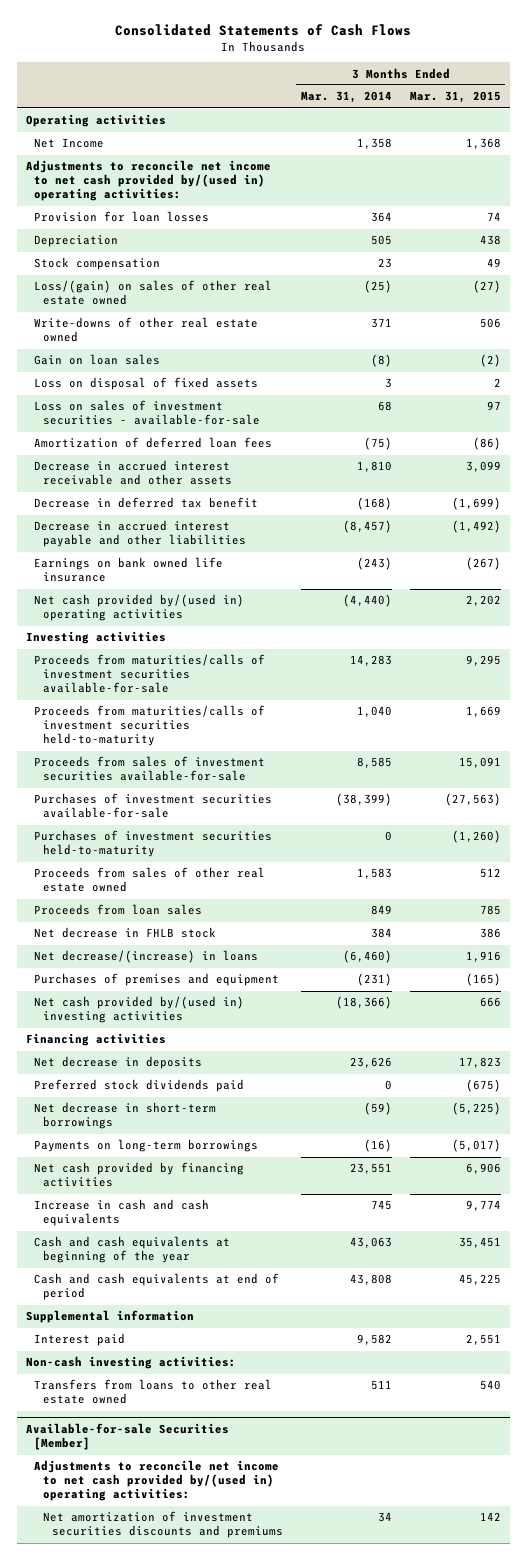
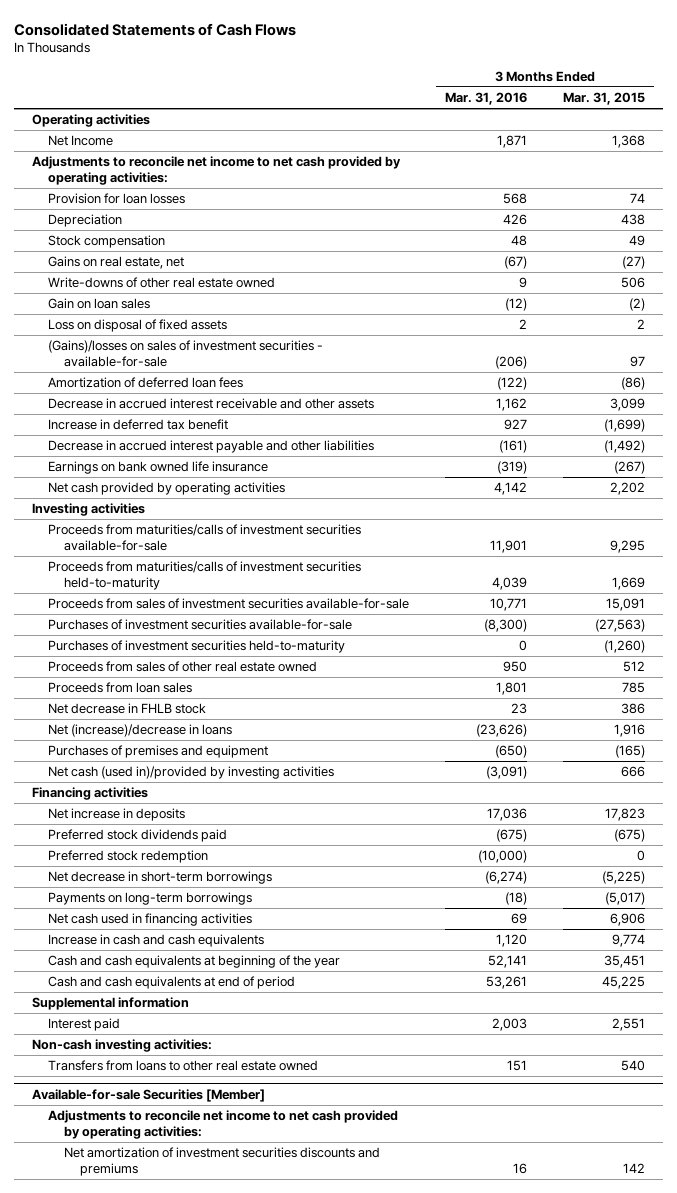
- | 3 Months Ended Mar. 31, 2014 | 3 Months Ended Mar. 31, 2015
+ | 3 Months Ended Mar. 31, 2016 | 3 Months Ended Mar. 31, 2015
- Adjustments to reconcile net income to net cash provided by/(used in) operating activities:
+ Adjustments to reconcile net income to net cash provided by operating activities:
- Loss/(gain) on sales of other real estate owned | (25) | (27)
+ Gains on real estate, net | (67) | (27)
- Loss on sales of investment securities - available-for-sale | 68 | 97
+ (Gains)/losses on sales of investment securities - available-for-sale | (206) | 97
- Decrease in deferred tax benefit | (168) | (1,699)
+ Increase in deferred tax benefit | 927 | (1,699)
- Net cash provided by/(used in) operating activities | (4,440) | 2,202
+ Net cash provided by operating activities | 4,142 | 2,202
- Net decrease/(increase) in loans | (6,460) | 1,916
+ Net (increase)/decrease in loans | (23,626) | 1,916
- Net cash provided by/(used in) investing activities | (18,366) | 666
+ Net cash (used in)/provided by investing activities | (3,091) | 666
- Net decrease in deposits | 23,626 | 17,823
+ Net increase in deposits | 17,036 | 17,823
+ Preferred stock redemption | (10,000) | 0
- Net cash provided by financing activities | 23,551 | 6,906
+ Net cash used in financing activities | 69 | 6,906
@ Available-for-sale Securities [Member]
- Adjustments to reconcile net income to net cash provided by/(used in) operating activities:
+ Adjustments to reconcile net income to net cash provided by operating activities:

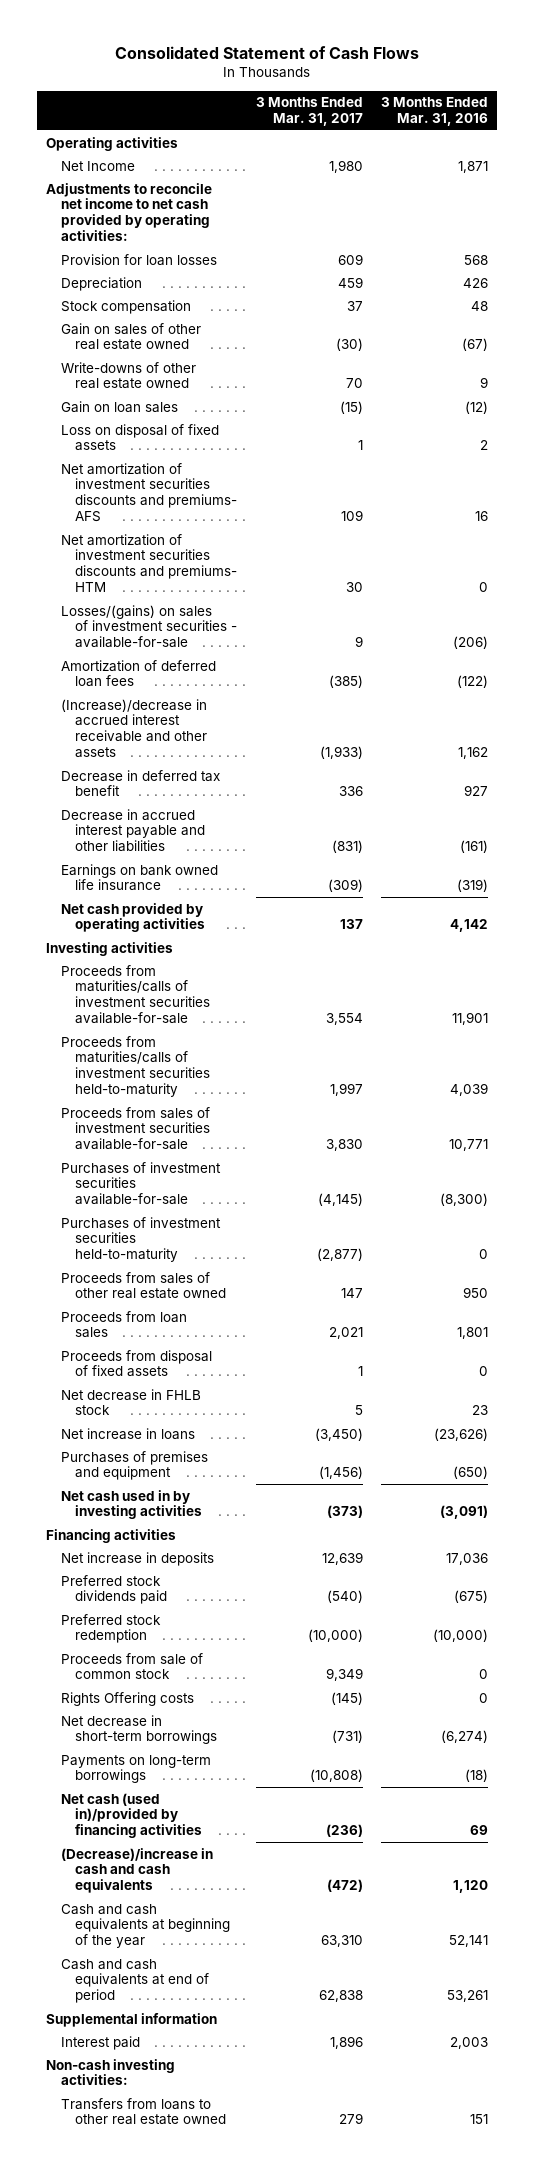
- Consolidated Statements of Cash Flows
+ Consolidated Statement of Cash Flows
- | 3 Months Ended Mar. 31, 2016 | 3 Months Ended Mar. 31, 2015
+ | 3 Months Ended Mar. 31, 2017 | 3 Months Ended Mar. 31, 2016
- Gains on real estate, net | (67) | (27)
+ Gain on sales of other real estate owned | (30) | (67)
- (Gains)/losses on sales of investment securities - available-for-sale | (206) | 97
+ Net amortization of investment securities discounts and premiums- AFS | 109 | 16
+ Net amortization of investment securities discounts and premiums- HTM | 30 | 0
+ Losses/(gains) on sales of investment securities - available-for-sale | 9 | (206)
- Decrease in accrued interest receivable and other assets | 1,162 | 3,099
- Increase in deferred tax benefit | 927 | (1,699)
+ (Increase)/decrease in accrued interest receivable and other assets | (1,933) | 1,162
+ Decrease in deferred tax benefit | 336 | 927
+ Proceeds from disposal of fixed assets | 1 | 0
- Net (increase)/decrease in loans | (23,626) | 1,916
+ Net increase in loans | (3,450) | (23,626)
- Net cash (used in)/provided by investing activities | (3,091) | 666
+ Net cash used in by investing activities | (373) | (3,091)
+ Proceeds from sale of common stock | 9,349 | 0
+ Rights Offering costs | (145) | 0
- Net cash used in financing activities | 69 | 6,906
- Increase in cash and cash equivalents | 1,120 | 9,774
+ Net cash (used in)/provided by financing activities | (236) | 69
+ (Decrease)/increase in cash and cash equivalents | (472) | 1,120
- Available-for-sale Securities [Member]
- Adjustments to reconcile net income to net cash provided by operating activities:
- Net amortization of investment securities discounts and premiums | 16 | 142

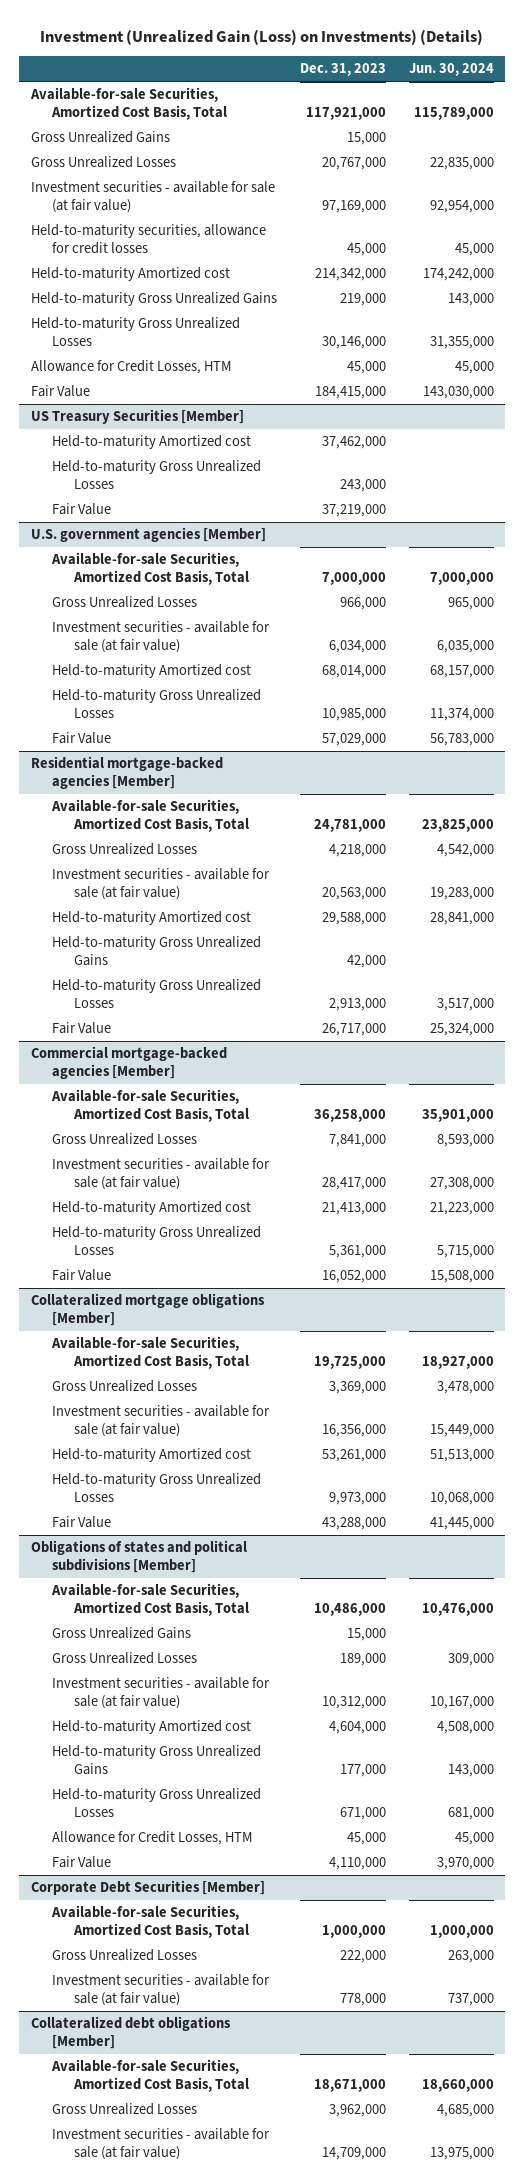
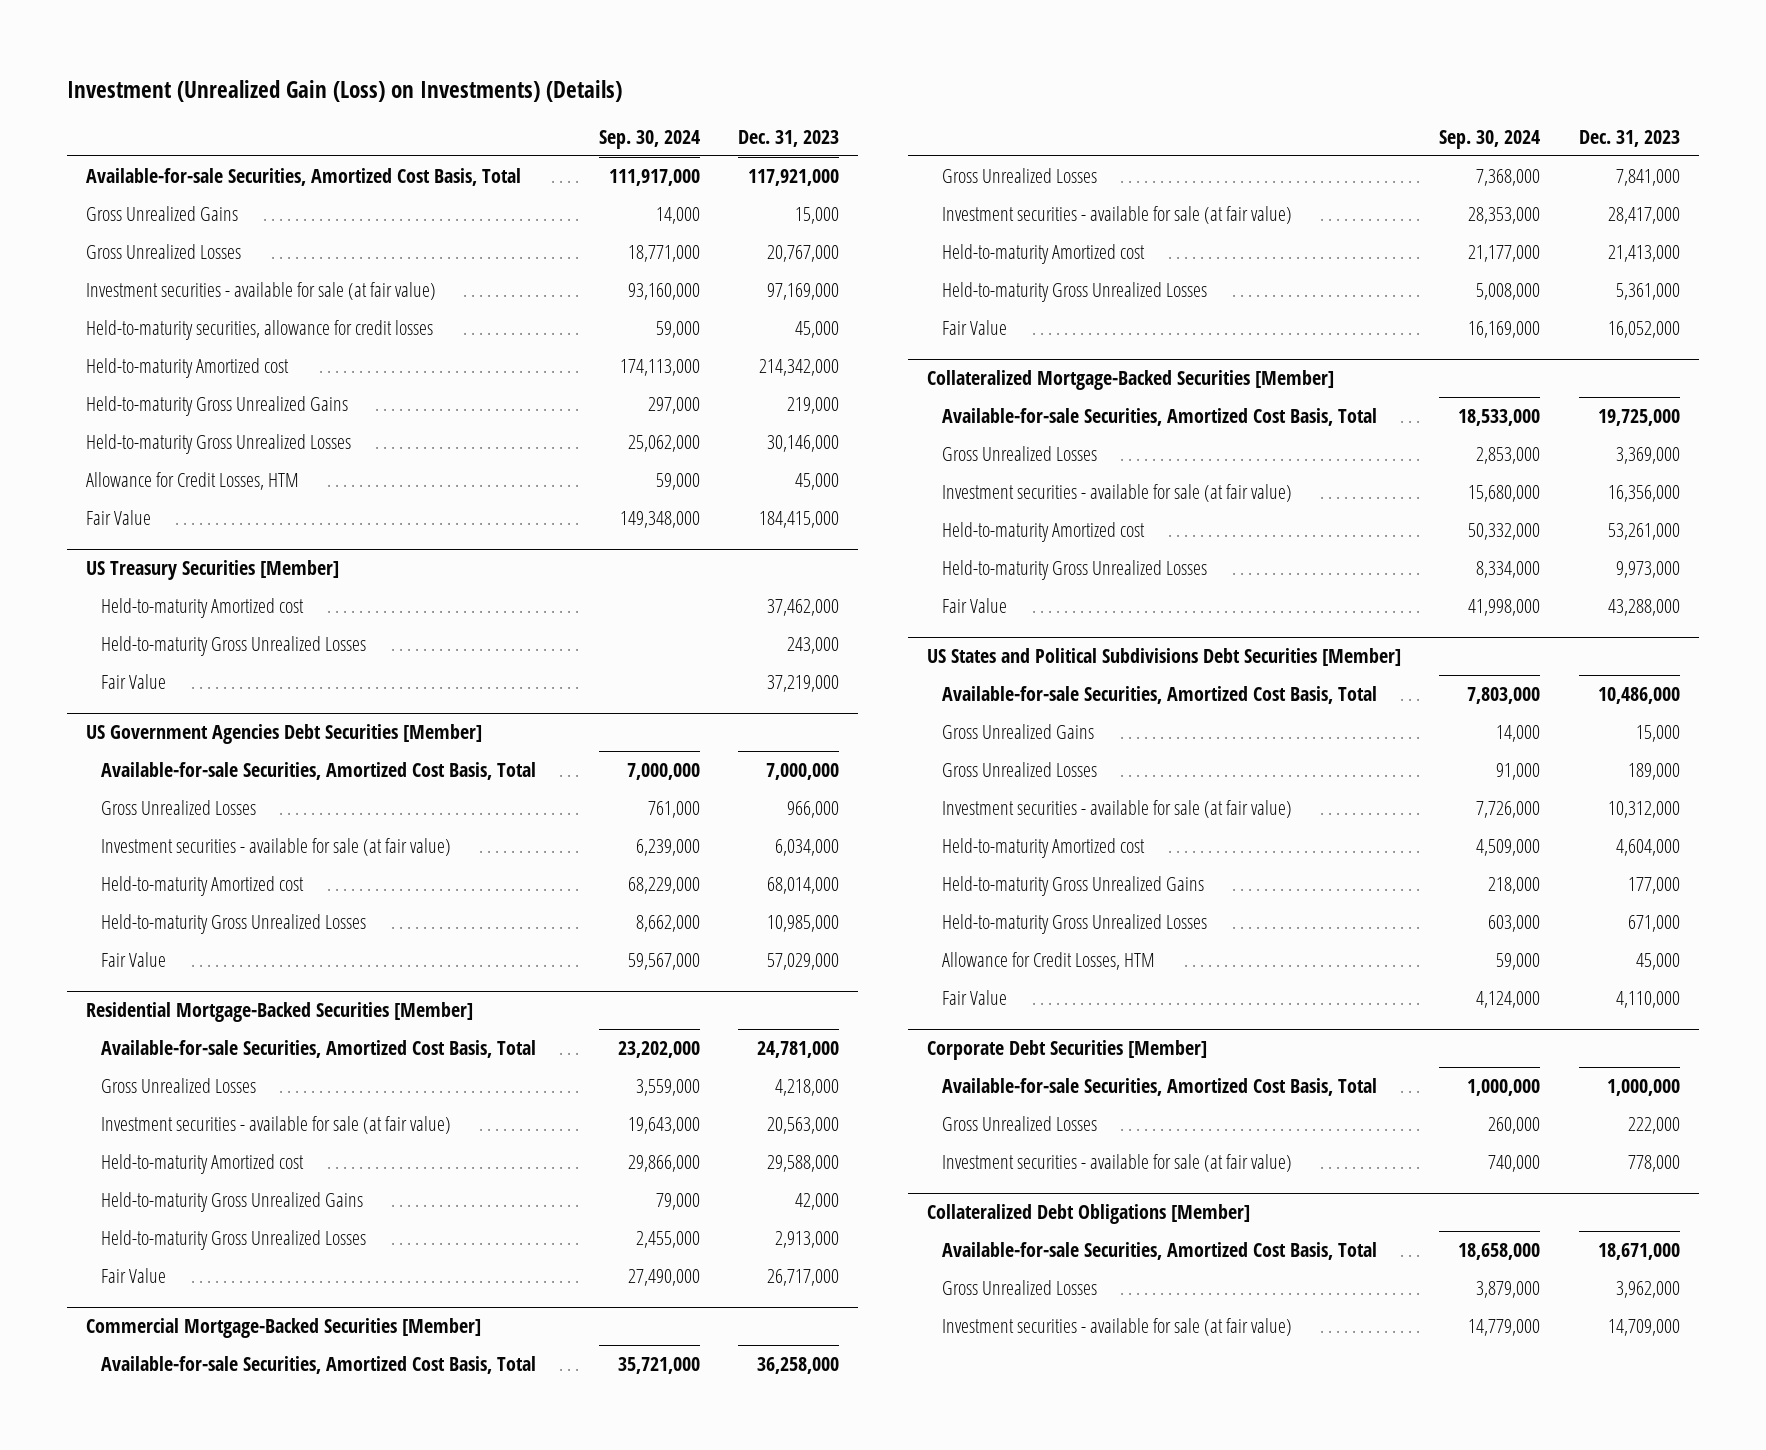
- | Dec. 31, 2023 | Jun. 30, 2024
+ | Sep. 30, 2024 | Dec. 31, 2023
- U.S. government agencies [Member]
+ US Government Agencies Debt Securities [Member]
- Residential mortgage-backed agencies [Member]
+ Residential Mortgage-Backed Securities [Member]
- Commercial mortgage-backed agencies [Member]
+ Commercial Mortgage-Backed Securities [Member]
- Collateralized mortgage obligations [Member]
+ Collateralized Mortgage-Backed Securities [Member]
- Obligations of states and political subdivisions [Member]
+ US States and Political Subdivisions Debt Securities [Member]
- Collateralized debt obligations [Member]
+ Collateralized Debt Obligations [Member]

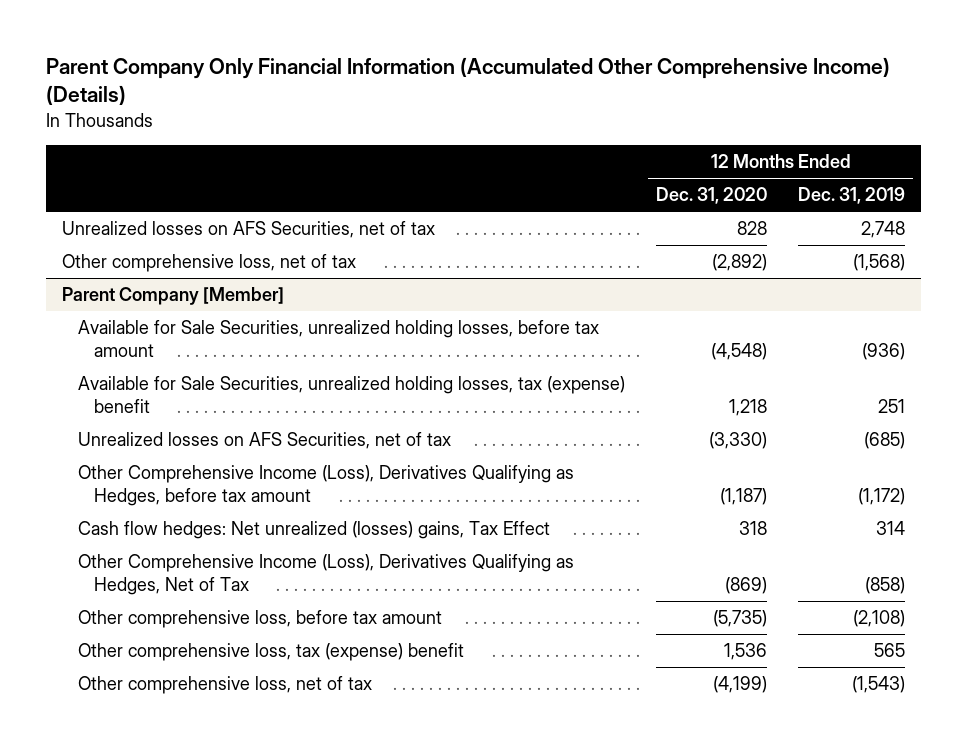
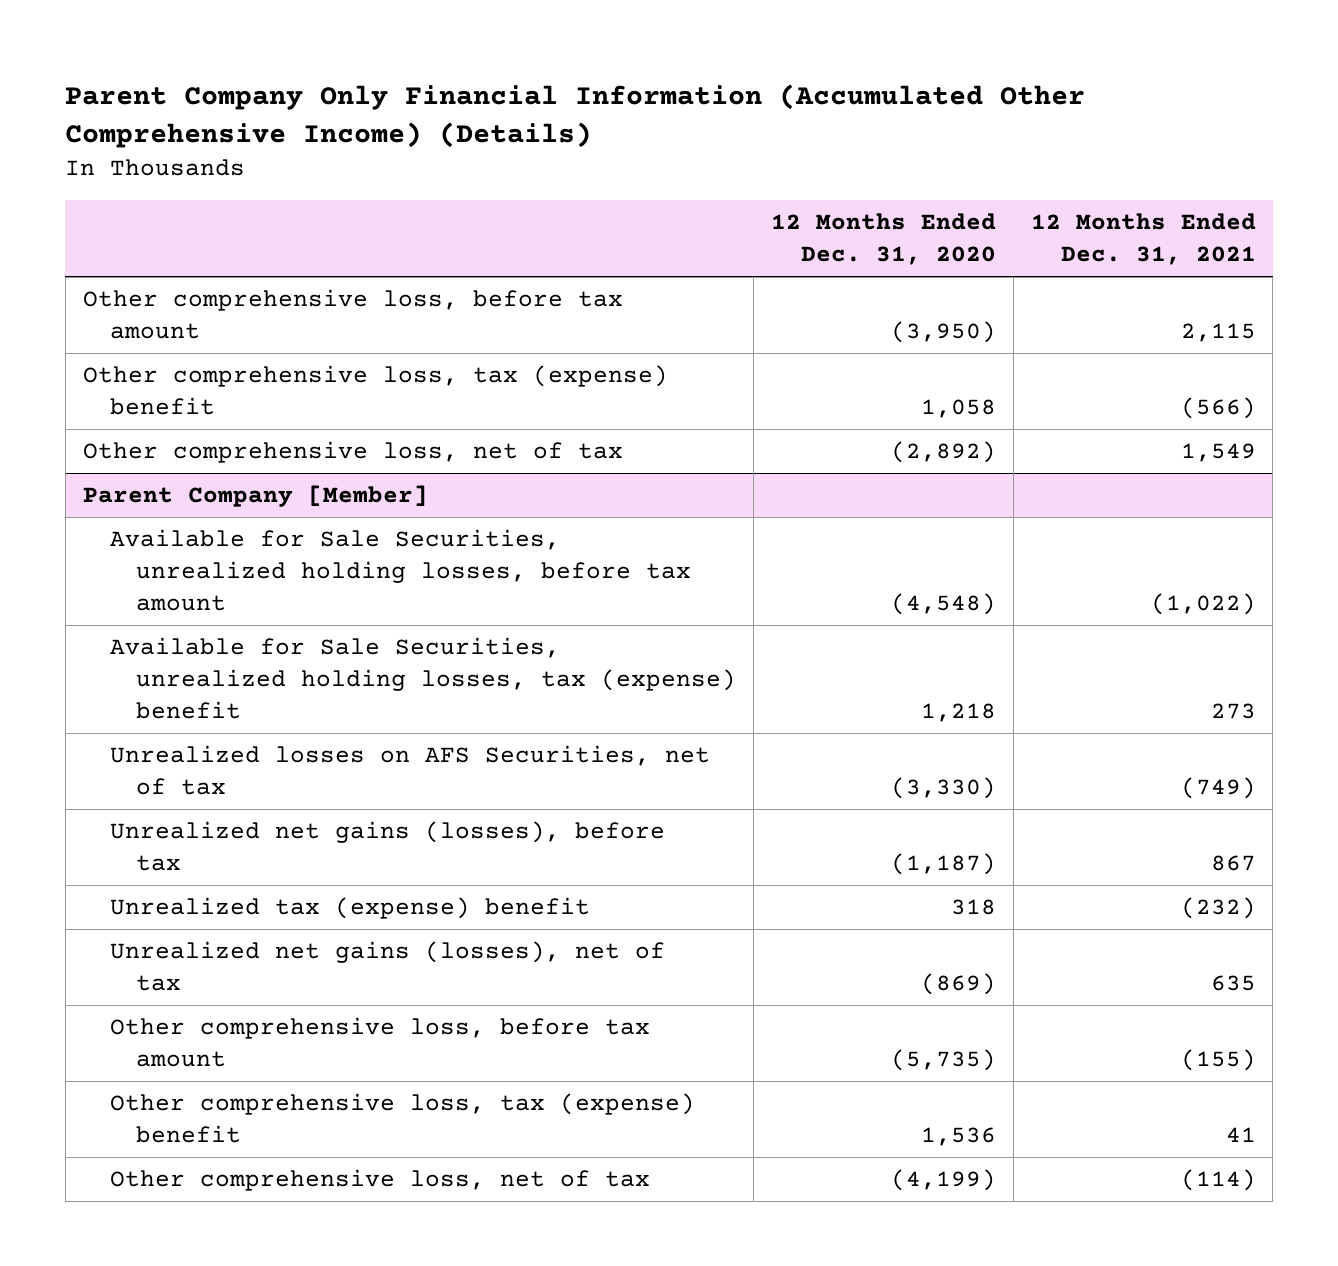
- | 12 Months Ended Dec. 31, 2020 | 12 Months Ended Dec. 31, 2019
+ | 12 Months Ended Dec. 31, 2020 | 12 Months Ended Dec. 31, 2021
- Unrealized losses on AFS Securities, net of tax | 828 | 2,748
+ Other comprehensive loss, before tax amount | (3,950) | 2,115
+ Other comprehensive loss, tax (expense) benefit | 1,058 | (566)
@ Parent Company [Member]
- Other Comprehensive Income (Loss), Derivatives Qualifying as Hedges, before tax amount | (1,187) | (1,172)
- Cash flow hedges: Net unrealized (losses) gains, Tax Effect | 318 | 314
- Other Comprehensive Income (Loss), Derivatives Qualifying as Hedges, Net of Tax | (869) | (858)
+ Unrealized net gains (losses), before tax | (1,187) | 867
+ Unrealized tax (expense) benefit | 318 | (232)
+ Unrealized net gains (losses), net of tax | (869) | 635

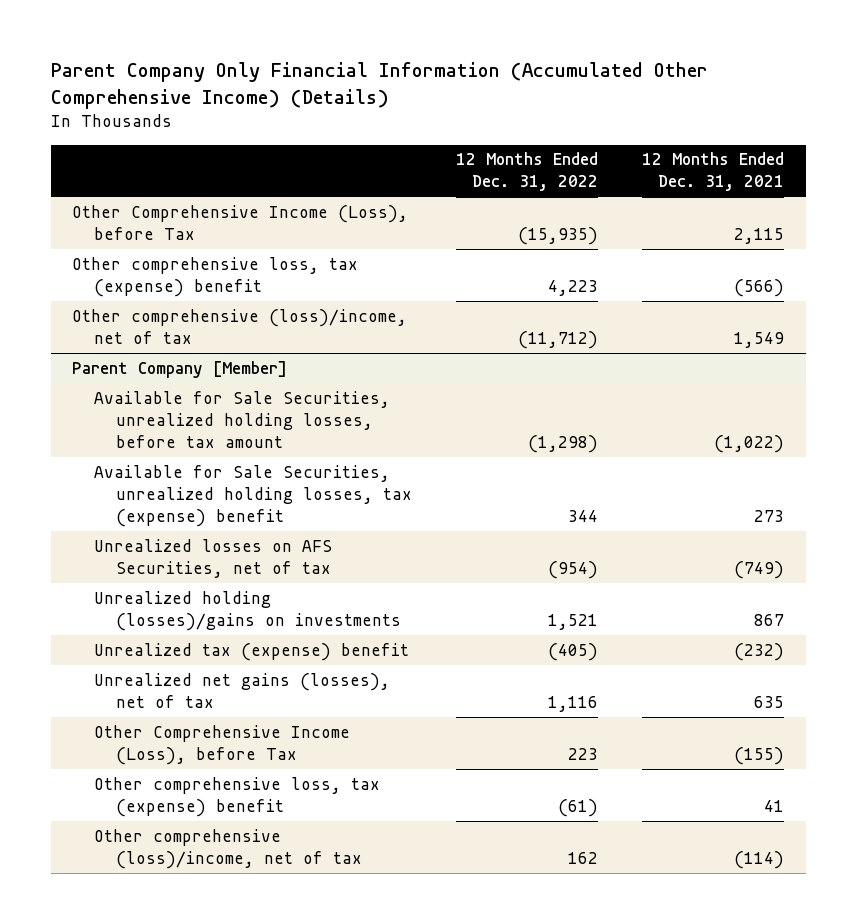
- | 12 Months Ended Dec. 31, 2020 | 12 Months Ended Dec. 31, 2021
+ | 12 Months Ended Dec. 31, 2022 | 12 Months Ended Dec. 31, 2021
- Other comprehensive loss, before tax amount | (3,950) | 2,115
+ Other Comprehensive Income (Loss), before Tax | (15,935) | 2,115
- Other comprehensive loss, net of tax | (2,892) | 1,549
+ Other comprehensive (loss)/income, net of tax | (11,712) | 1,549
@ Parent Company [Member]
- Unrealized net gains (losses), before tax | (1,187) | 867
+ Unrealized holding (losses)/gains on investments | 1,521 | 867
- Other comprehensive loss, before tax amount | (5,735) | (155)
+ Other Comprehensive Income (Loss), before Tax | 223 | (155)
- Other comprehensive loss, net of tax | (4,199) | (114)
+ Other comprehensive (loss)/income, net of tax | 162 | (114)

